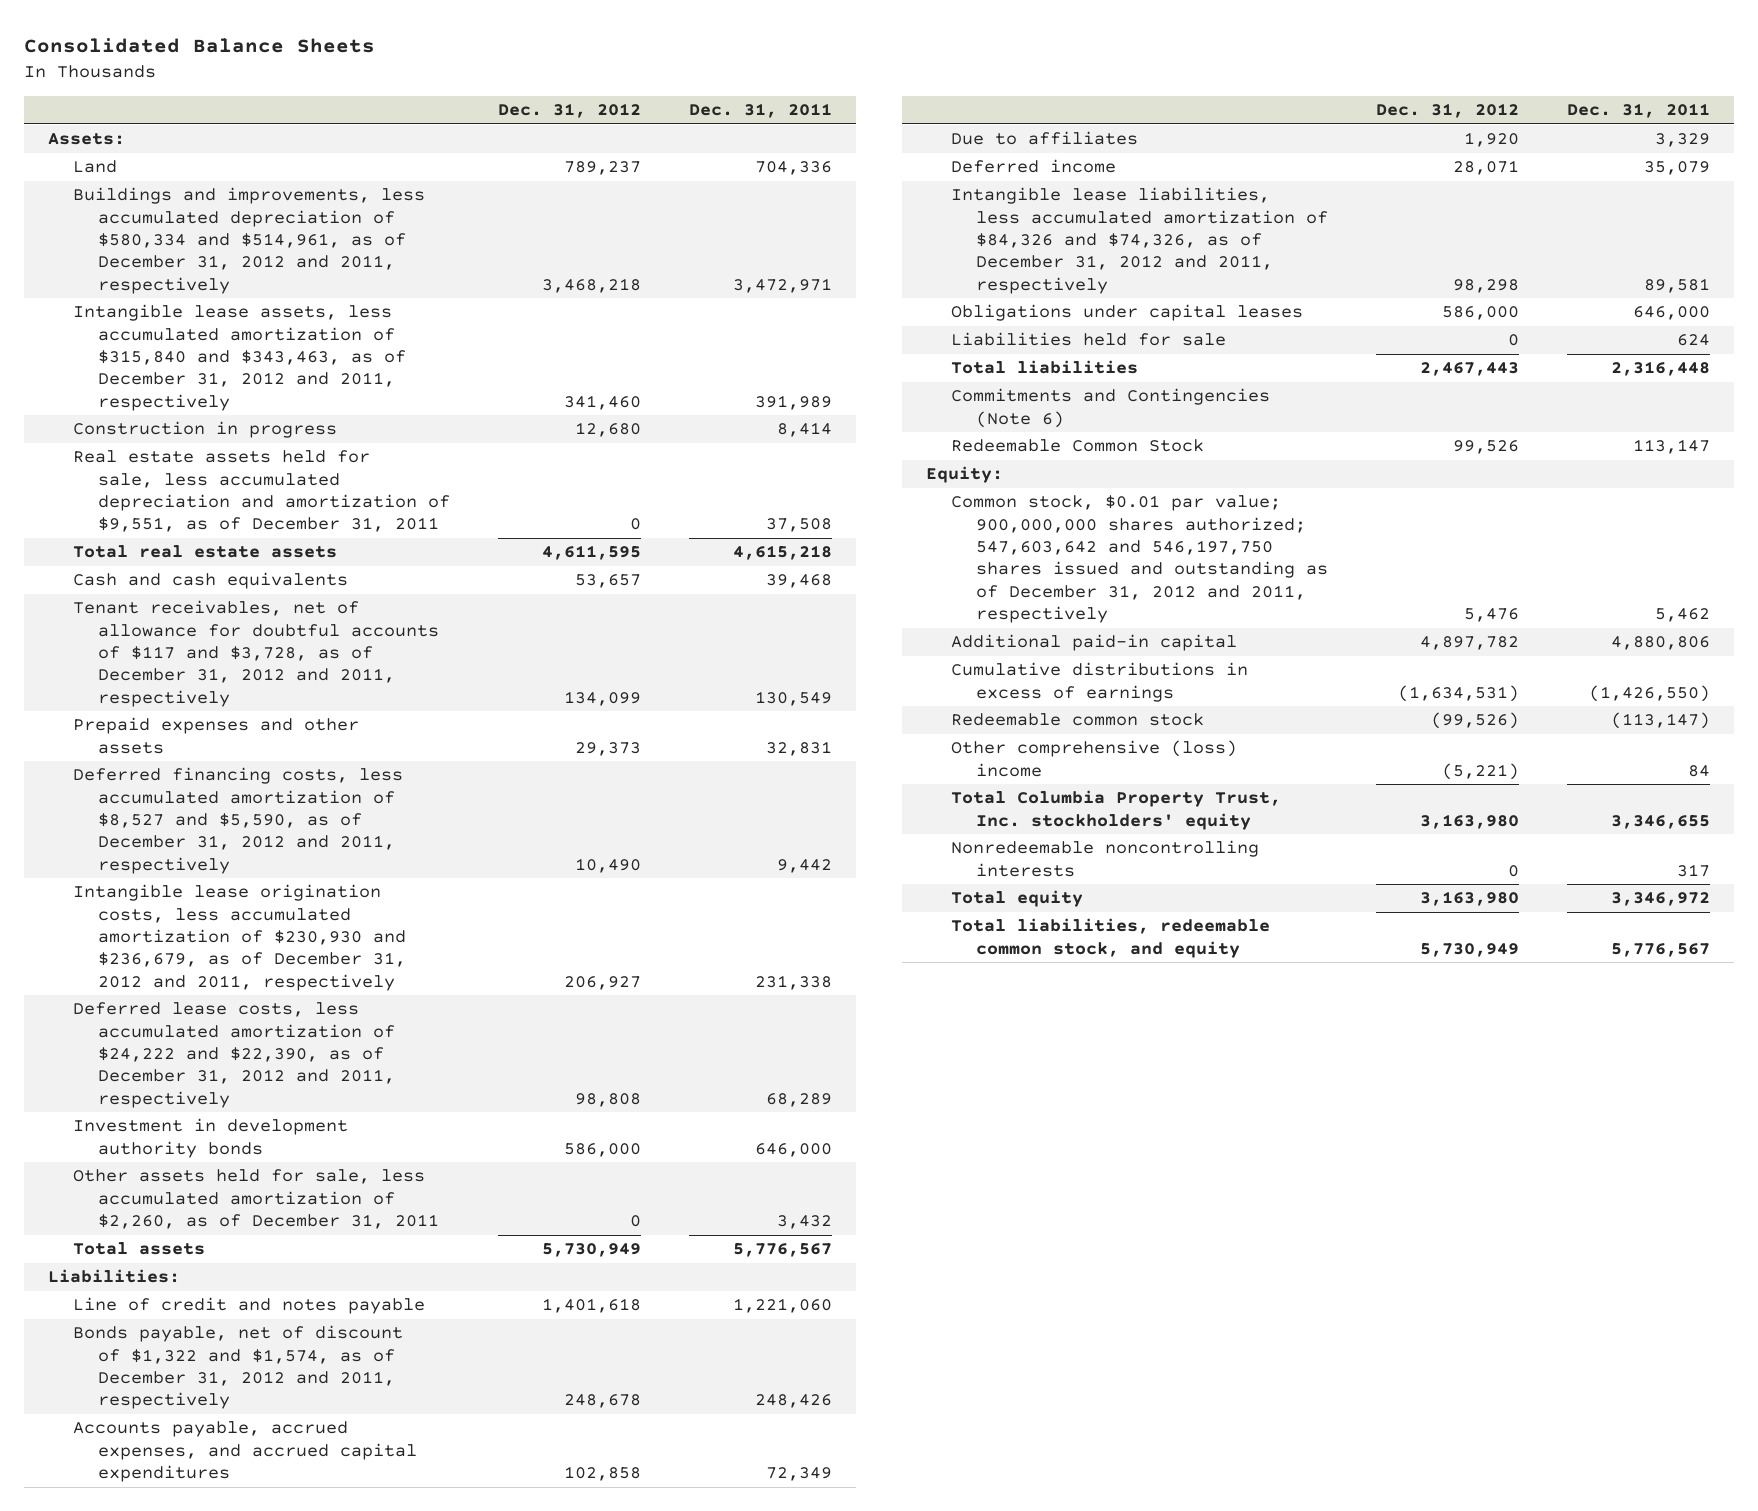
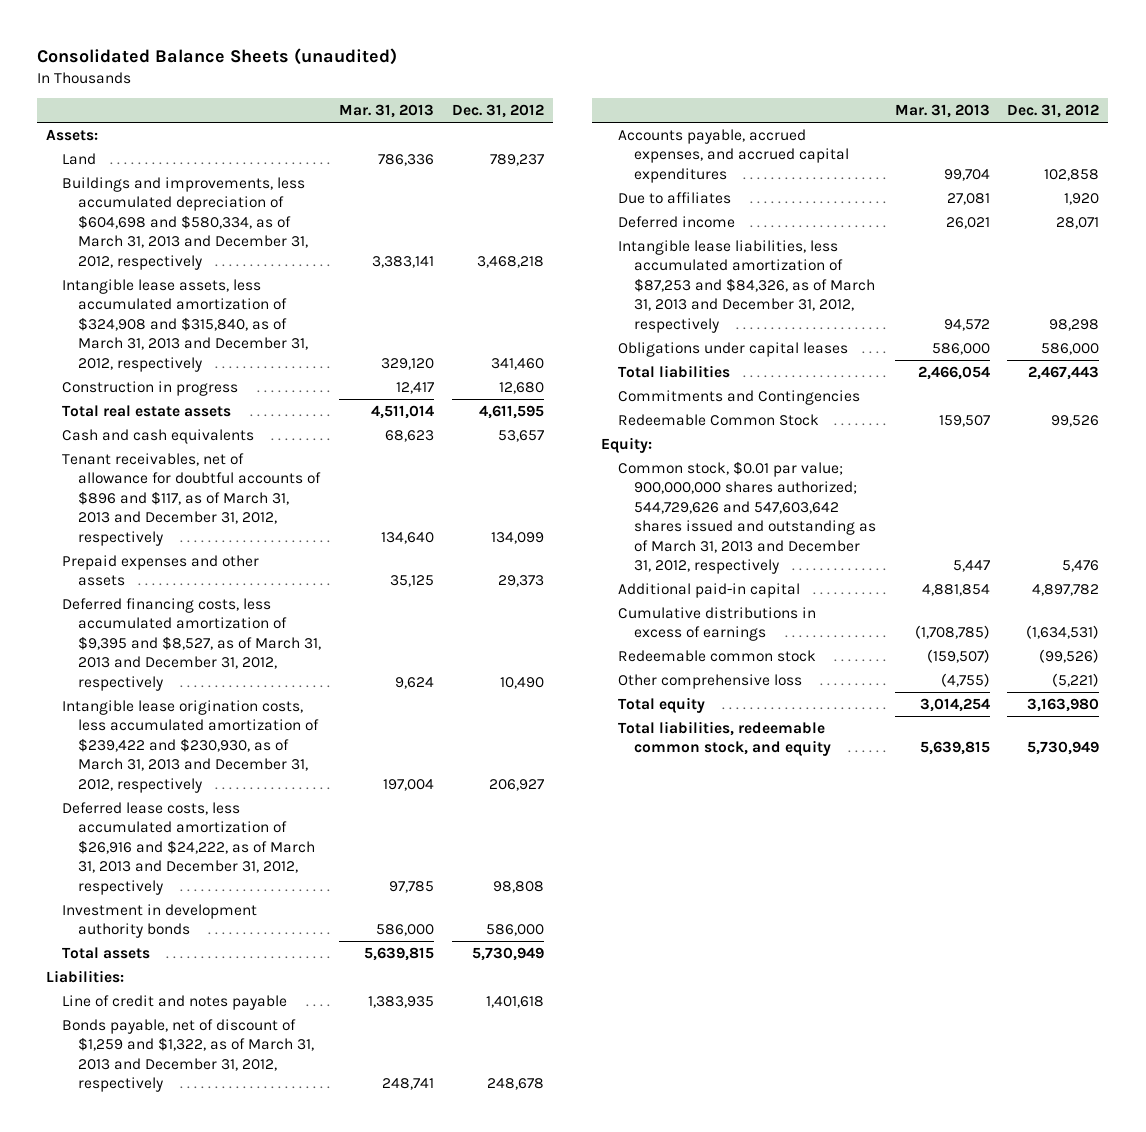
- Consolidated Balance Sheets
+ Consolidated Balance Sheets (unaudited)
- | Dec. 31, 2012 | Dec. 31, 2011
+ | Mar. 31, 2013 | Dec. 31, 2012
- Buildings and improvements, less accumulated depreciation of $580,334 and $514,961, as of December 31, 2012 and 2011, respectively | 3,468,218 | 3,472,971
- Intangible lease assets, less accumulated amortization of $315,840 and $343,463, as of December 31, 2012 and 2011, respectively | 341,460 | 391,989
+ Buildings and improvements, less accumulated depreciation of $604,698 and $580,334, as of March 31, 2013 and December 31, 2012, respectively | 3,383,141 | 3,468,218
+ Intangible lease assets, less accumulated amortization of $324,908 and $315,840, as of March 31, 2013 and December 31, 2012, respectively | 329,120 | 341,460
- Real estate assets held for sale, less accumulated depreciation and amortization of $9,551, as of December 31, 2011 | 0 | 37,508
- Tenant receivables, net of allowance for doubtful accounts of $117 and $3,728, as of December 31, 2012 and 2011, respectively | 134,099 | 130,549
+ Tenant receivables, net of allowance for doubtful accounts of $896 and $117, as of March 31, 2013 and December 31, 2012, respectively | 134,640 | 134,099
- Deferred financing costs, less accumulated amortization of $8,527 and $5,590, as of December 31, 2012 and 2011, respectively | 10,490 | 9,442
- Intangible lease origination costs, less accumulated amortization of $230,930 and $236,679, as of December 31, 2012 and 2011, respectively | 206,927 | 231,338
- Deferred lease costs, less accumulated amortization of $24,222 and $22,390, as of December 31, 2012 and 2011, respectively | 98,808 | 68,289
+ Deferred financing costs, less accumulated amortization of $9,395 and $8,527, as of March 31, 2013 and December 31, 2012, respectively | 9,624 | 10,490
+ Intangible lease origination costs, less accumulated amortization of $239,422 and $230,930, as of March 31, 2013 and December 31, 2012, respectively | 197,004 | 206,927
+ Deferred lease costs, less accumulated amortization of $26,916 and $24,222, as of March 31, 2013 and December 31, 2012, respectively | 97,785 | 98,808
- Other assets held for sale, less accumulated amortization of $2,260, as of December 31, 2011 | 0 | 3,432
- Bonds payable, net of discount of $1,322 and $1,574, as of December 31, 2012 and 2011, respectively | 248,678 | 248,426
+ Bonds payable, net of discount of $1,259 and $1,322, as of March 31, 2013 and December 31, 2012, respectively | 248,741 | 248,678
- Intangible lease liabilities, less accumulated amortization of $84,326 and $74,326, as of December 31, 2012 and 2011, respectively | 98,298 | 89,581
+ Intangible lease liabilities, less accumulated amortization of $87,253 and $84,326, as of March 31, 2013 and December 31, 2012, respectively | 94,572 | 98,298
- Liabilities held for sale | 0 | 624
- Commitments and Contingencies (Note 6)
+ Commitments and Contingencies
- Common stock, $0.01 par value; 900,000,000 shares authorized; 547,603,642 and 546,197,750 shares issued and outstanding as of December 31, 2012 and 2011, respectively | 5,476 | 5,462
+ Common stock, $0.01 par value; 900,000,000 shares authorized; 544,729,626 and 547,603,642 shares issued and outstanding as of March 31, 2013 and December 31, 2012, respectively | 5,447 | 5,476
- Other comprehensive (loss) income | (5,221) | 84
- Total Columbia Property Trust, Inc. stockholders' equity | 3,163,980 | 3,346,655
- Nonredeemable noncontrolling interests | 0 | 317
+ Other comprehensive loss | (4,755) | (5,221)

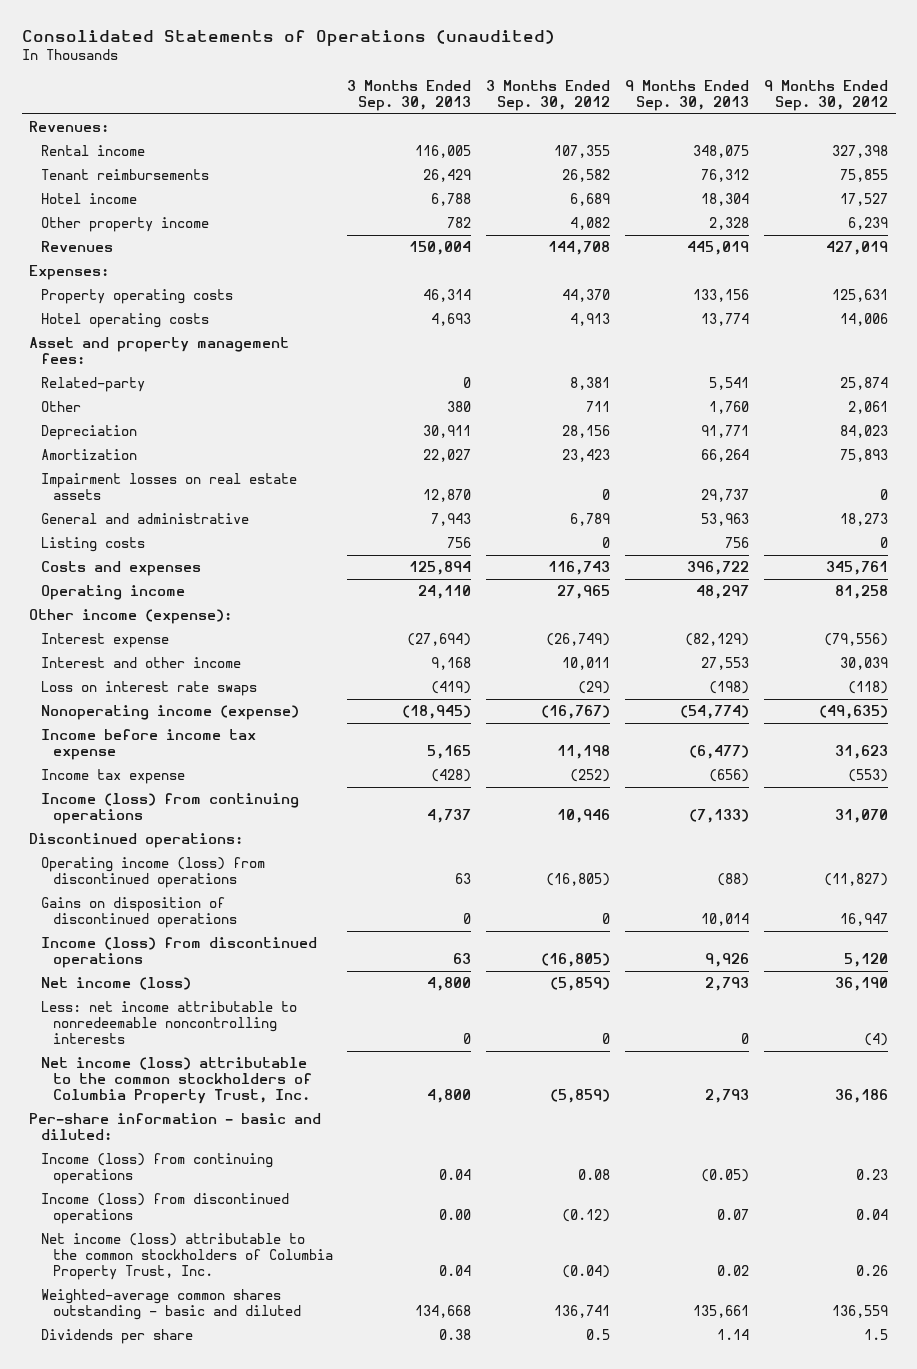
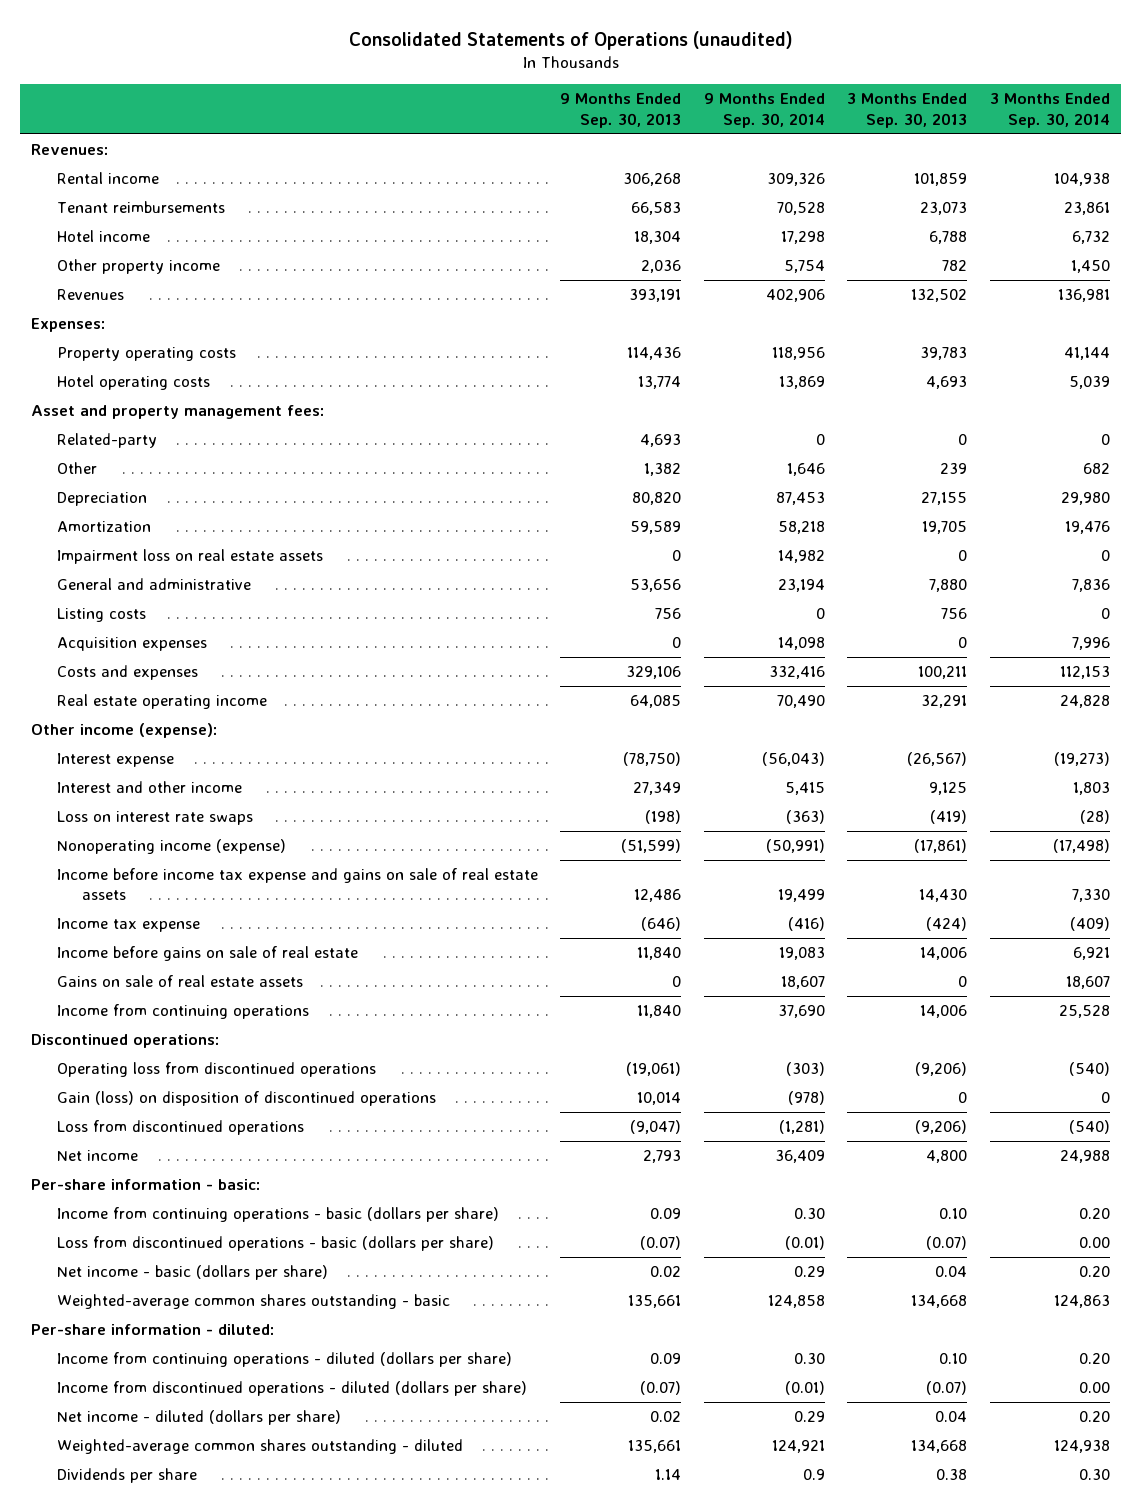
- | 3 Months Ended Sep. 30, 2013 | 3 Months Ended Sep. 30, 2012 | 9 Months Ended Sep. 30, 2013 | 9 Months Ended Sep. 30, 2012
+ | 9 Months Ended Sep. 30, 2013 | 9 Months Ended Sep. 30, 2014 | 3 Months Ended Sep. 30, 2013 | 3 Months Ended Sep. 30, 2014
- Rental income | 116,005 | 107,355 | 348,075 | 327,398
- Tenant reimbursements | 26,429 | 26,582 | 76,312 | 75,855
+ Rental income | 306,268 | 309,326 | 101,859 | 104,938
+ Tenant reimbursements | 66,583 | 70,528 | 23,073 | 23,861
- Other property income | 782 | 4,082 | 2,328 | 6,239
- Revenues | 150,004 | 144,708 | 445,019 | 427,019
+ Other property income | 2,036 | 5,754 | 782 | 1,450
+ Revenues | 393,191 | 402,906 | 132,502 | 136,981
- Property operating costs | 46,314 | 44,370 | 133,156 | 125,631
+ Property operating costs | 114,436 | 118,956 | 39,783 | 41,144
- Related-party | 0 | 8,381 | 5,541 | 25,874
- Other | 380 | 711 | 1,760 | 2,061
- Depreciation | 30,911 | 28,156 | 91,771 | 84,023
- Amortization | 22,027 | 23,423 | 66,264 | 75,893
- Impairment losses on real estate assets | 12,870 | 0 | 29,737 | 0
- General and administrative | 7,943 | 6,789 | 53,963 | 18,273
+ Related-party | 4,693 | 0 | 0 | 0
+ Other | 1,382 | 1,646 | 239 | 682
+ Depreciation | 80,820 | 87,453 | 27,155 | 29,980
+ Amortization | 59,589 | 58,218 | 19,705 | 19,476
+ Impairment loss on real estate assets | 0 | 14,982 | 0 | 0
+ General and administrative | 53,656 | 23,194 | 7,880 | 7,836
- Costs and expenses | 125,894 | 116,743 | 396,722 | 345,761
- Operating income | 24,110 | 27,965 | 48,297 | 81,258
+ Acquisition expenses | 0 | 14,098 | 0 | 7,996
+ Costs and expenses | 329,106 | 332,416 | 100,211 | 112,153
+ Real estate operating income | 64,085 | 70,490 | 32,291 | 24,828
- Interest expense | (27,694) | (26,749) | (82,129) | (79,556)
- Interest and other income | 9,168 | 10,011 | 27,553 | 30,039
+ Interest expense | (78,750) | (56,043) | (26,567) | (19,273)
+ Interest and other income | 27,349 | 5,415 | 9,125 | 1,803
- Nonoperating income (expense) | (18,945) | (16,767) | (54,774) | (49,635)
- Income before income tax expense | 5,165 | 11,198 | (6,477) | 31,623
- Income tax expense | (428) | (252) | (656) | (553)
- Income (loss) from continuing operations | 4,737 | 10,946 | (7,133) | 31,070
+ Nonoperating income (expense) | (51,599) | (50,991) | (17,861) | (17,498)
+ Income before income tax expense and gains on sale of real estate assets | 12,486 | 19,499 | 14,430 | 7,330
+ Income tax expense | (646) | (416) | (424) | (409)
+ Income before gains on sale of real estate | 11,840 | 19,083 | 14,006 | 6,921
+ Gains on sale of real estate assets | 0 | 18,607 | 0 | 18,607
+ Income from continuing operations | 11,840 | 37,690 | 14,006 | 25,528
- Operating income (loss) from discontinued operations | 63 | (16,805) | (88) | (11,827)
- Gains on disposition of discontinued operations | 0 | 0 | 10,014 | 16,947
- Income (loss) from discontinued operations | 63 | (16,805) | 9,926 | 5,120
- Net income (loss) | 4,800 | (5,859) | 2,793 | 36,190
- Less: net income attributable to nonredeemable noncontrolling interests | 0 | 0 | 0 | (4)
- Net income (loss) attributable to the common stockholders of Columbia Property Trust, Inc. | 4,800 | (5,859) | 2,793 | 36,186
- Per-share information - basic and diluted:
- Income (loss) from continuing operations | 0.04 | 0.08 | (0.05) | 0.23
- Income (loss) from discontinued operations | 0.00 | (0.12) | 0.07 | 0.04
- Net income (loss) attributable to the common stockholders of Columbia Property Trust, Inc. | 0.04 | (0.04) | 0.02 | 0.26
- Weighted-average common shares outstanding - basic and diluted | 134,668 | 136,741 | 135,661 | 136,559
+ Operating loss from discontinued operations | (19,061) | (303) | (9,206) | (540)
+ Gain (loss) on disposition of discontinued operations | 10,014 | (978) | 0 | 0
+ Loss from discontinued operations | (9,047) | (1,281) | (9,206) | (540)
+ Net income | 2,793 | 36,409 | 4,800 | 24,988
+ Per-share information - basic:
+ Income from continuing operations - basic (dollars per share) | 0.09 | 0.30 | 0.10 | 0.20
+ Loss from discontinued operations - basic (dollars per share) | (0.07) | (0.01) | (0.07) | 0.00
+ Net income - basic (dollars per share) | 0.02 | 0.29 | 0.04 | 0.20
+ Weighted-average common shares outstanding - basic | 135,661 | 124,858 | 134,668 | 124,863
+ Per-share information - diluted:
+ Income from continuing operations - diluted (dollars per share) | 0.09 | 0.30 | 0.10 | 0.20
+ Income from discontinued operations - diluted (dollars per share) | (0.07) | (0.01) | (0.07) | 0.00
+ Net income - diluted (dollars per share) | 0.02 | 0.29 | 0.04 | 0.20
+ Weighted-average common shares outstanding - diluted | 135,661 | 124,921 | 134,668 | 124,938

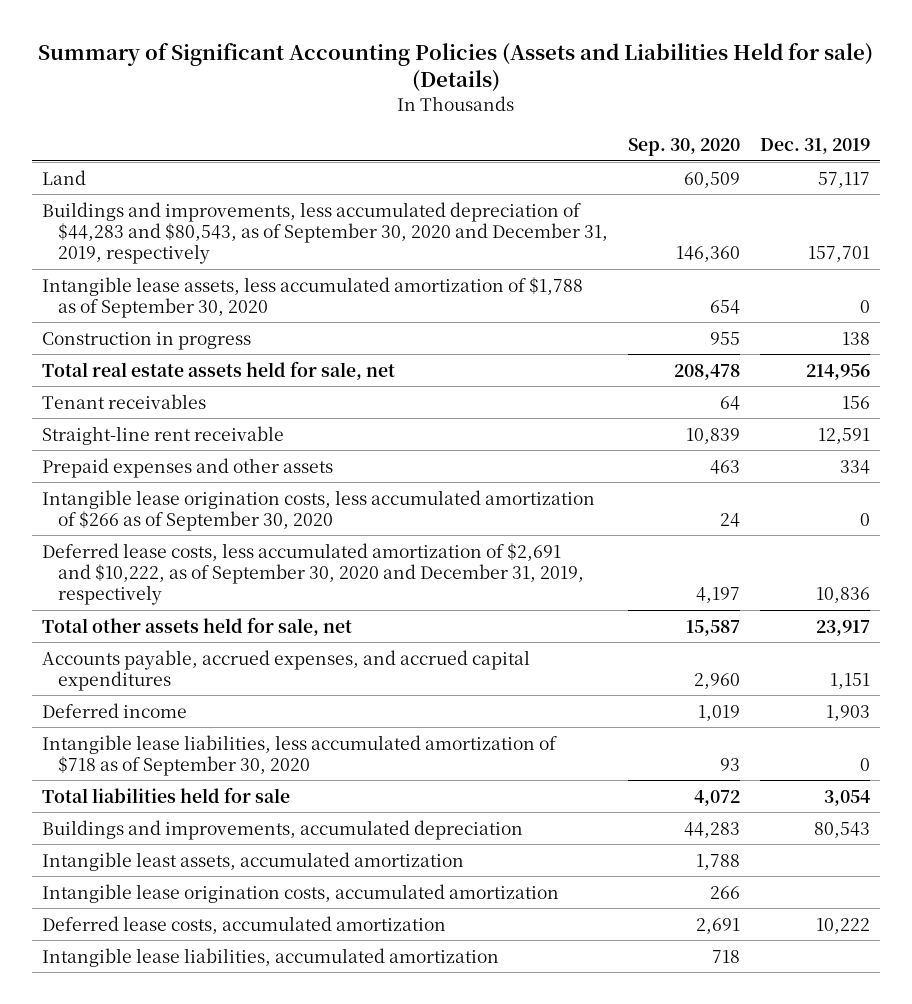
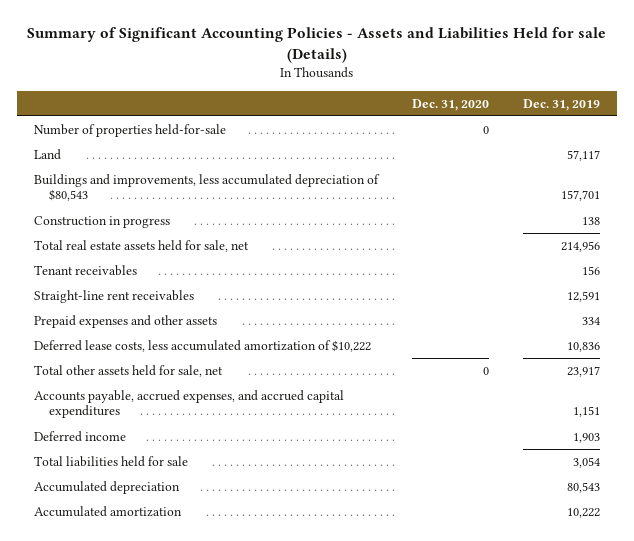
- Summary of Significant Accounting Policies (Assets and Liabilities Held for sale) (Details)
+ Summary of Significant Accounting Policies - Assets and Liabilities Held for sale (Details)
- | Sep. 30, 2020 | Dec. 31, 2019
+ | Dec. 31, 2020 | Dec. 31, 2019
+ Number of properties held-for-sale | 0 |
- Buildings and improvements, less accumulated depreciation of $44,283 and $80,543, as of September 30, 2020 and December 31, 2019, respectively | 146,360 | 157,701
- Intangible lease assets, less accumulated amortization of $1,788 as of September 30, 2020 | 654 | 0
+ Buildings and improvements, less accumulated depreciation of $80,543 | | 157,701
- Straight-line rent receivable | 10,839 | 12,591
+ Straight-line rent receivables | | 12,591
- Intangible lease origination costs, less accumulated amortization of $266 as of September 30, 2020 | 24 | 0
- Deferred lease costs, less accumulated amortization of $2,691 and $10,222, as of September 30, 2020 and December 31, 2019, respectively | 4,197 | 10,836
+ Deferred lease costs, less accumulated amortization of $10,222 | | 10,836
- Intangible lease liabilities, less accumulated amortization of $718 as of September 30, 2020 | 93 | 0
- Buildings and improvements, accumulated depreciation | 44,283 | 80,543
- Intangible least assets, accumulated amortization | 1,788 |
- Intangible lease origination costs, accumulated amortization | 266 |
- Deferred lease costs, accumulated amortization | 2,691 | 10,222
- Intangible lease liabilities, accumulated amortization | 718 |
+ Accumulated depreciation | | 80,543
+ Accumulated amortization | | 10,222

